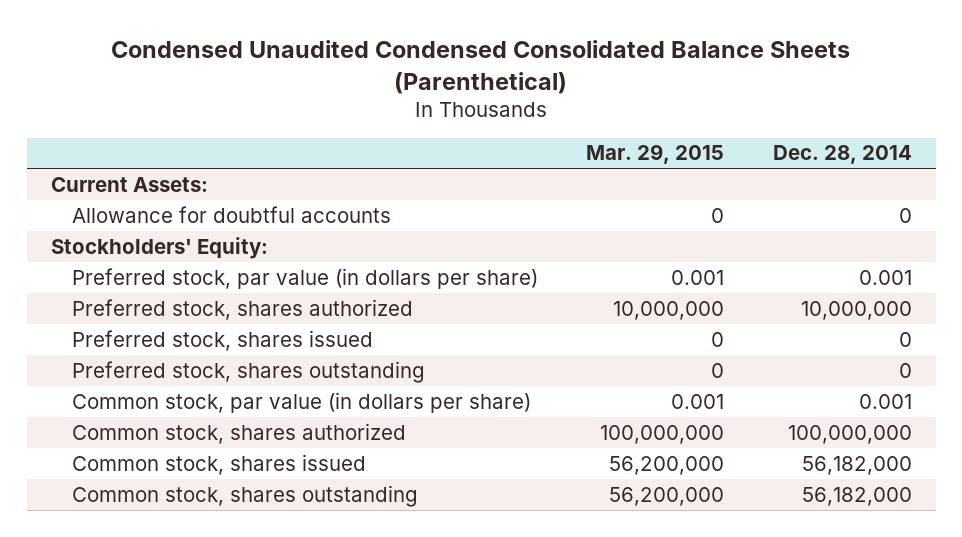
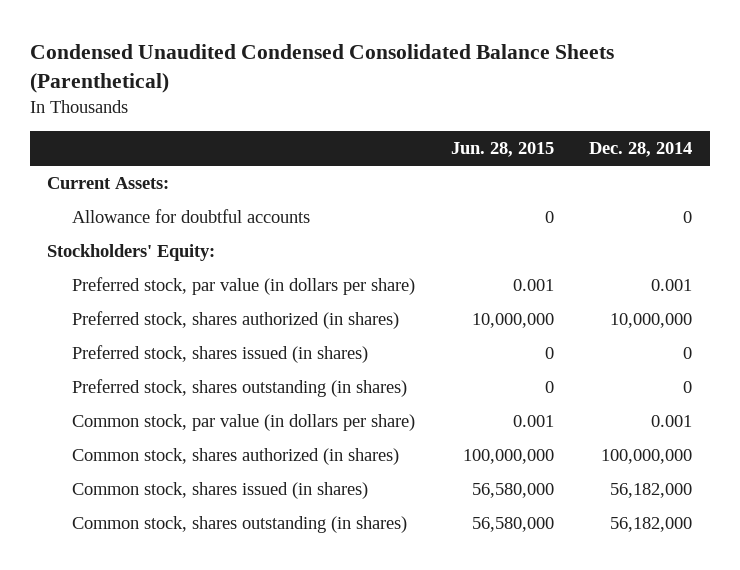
- | Mar. 29, 2015 | Dec. 28, 2014
+ | Jun. 28, 2015 | Dec. 28, 2014
- Preferred stock, shares authorized | 10,000,000 | 10,000,000
- Preferred stock, shares issued | 0 | 0
- Preferred stock, shares outstanding | 0 | 0
+ Preferred stock, shares authorized (in shares) | 10,000,000 | 10,000,000
+ Preferred stock, shares issued (in shares) | 0 | 0
+ Preferred stock, shares outstanding (in shares) | 0 | 0
- Common stock, shares authorized | 100,000,000 | 100,000,000
- Common stock, shares issued | 56,200,000 | 56,182,000
- Common stock, shares outstanding | 56,200,000 | 56,182,000
+ Common stock, shares authorized (in shares) | 100,000,000 | 100,000,000
+ Common stock, shares issued (in shares) | 56,580,000 | 56,182,000
+ Common stock, shares outstanding (in shares) | 56,580,000 | 56,182,000

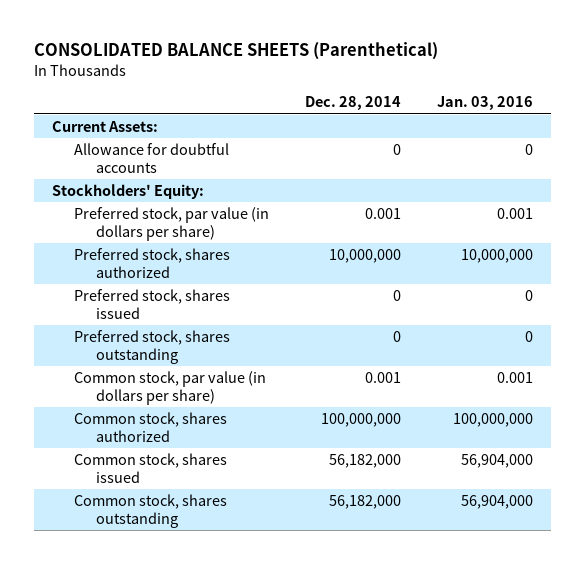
- Condensed Unaudited Condensed Consolidated Balance Sheets (Parenthetical)
+ CONSOLIDATED BALANCE SHEETS (Parenthetical)
- | Jun. 28, 2015 | Dec. 28, 2014
+ | Dec. 28, 2014 | Jan. 03, 2016
- Preferred stock, shares authorized (in shares) | 10,000,000 | 10,000,000
- Preferred stock, shares issued (in shares) | 0 | 0
- Preferred stock, shares outstanding (in shares) | 0 | 0
+ Preferred stock, shares authorized | 10,000,000 | 10,000,000
+ Preferred stock, shares issued | 0 | 0
+ Preferred stock, shares outstanding | 0 | 0
- Common stock, shares authorized (in shares) | 100,000,000 | 100,000,000
- Common stock, shares issued (in shares) | 56,580,000 | 56,182,000
- Common stock, shares outstanding (in shares) | 56,580,000 | 56,182,000
+ Common stock, shares authorized | 100,000,000 | 100,000,000
+ Common stock, shares issued | 56,182,000 | 56,904,000
+ Common stock, shares outstanding | 56,182,000 | 56,904,000

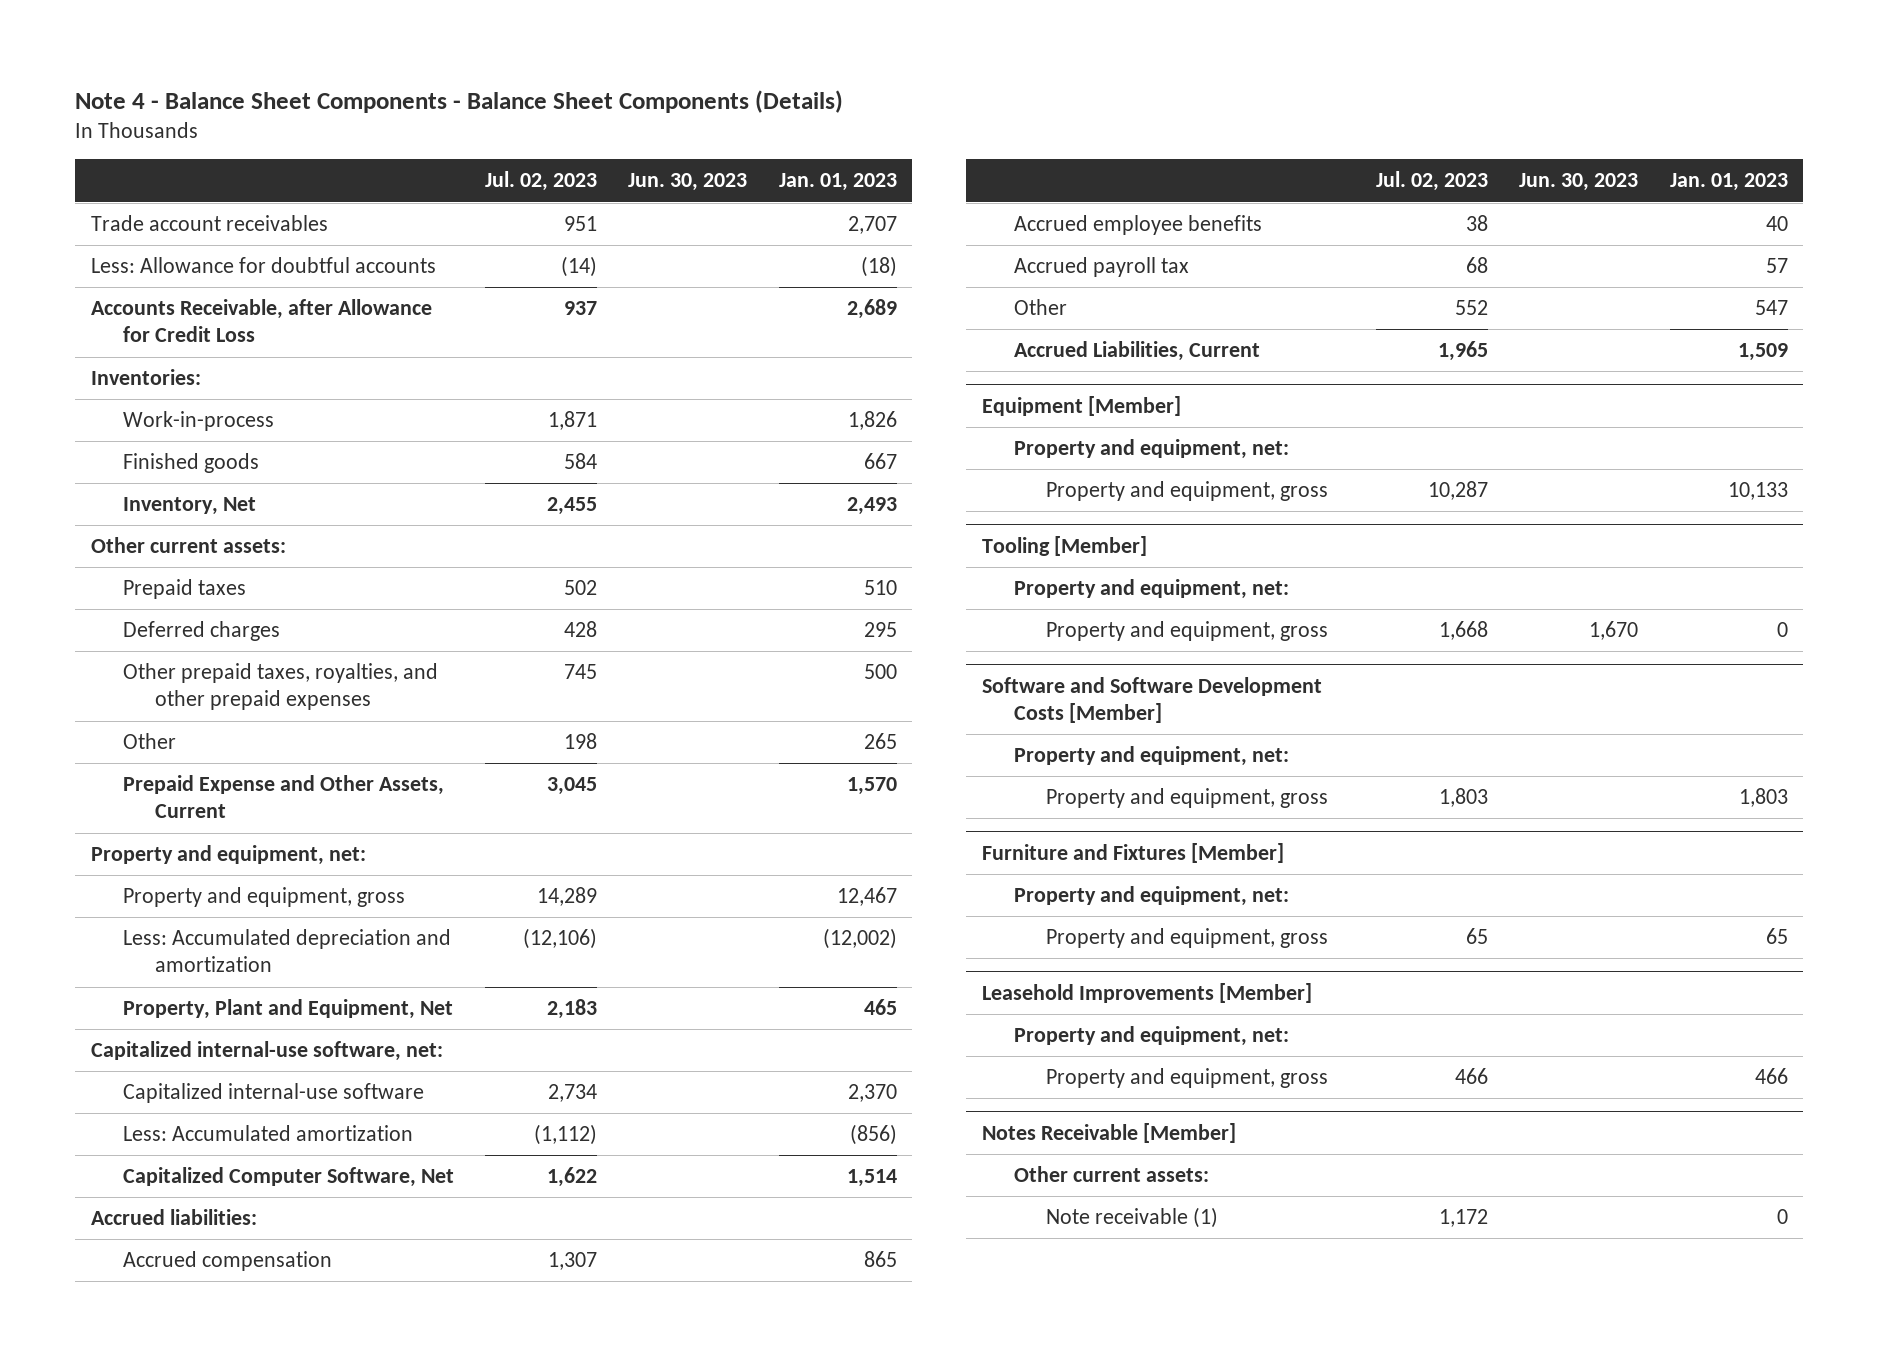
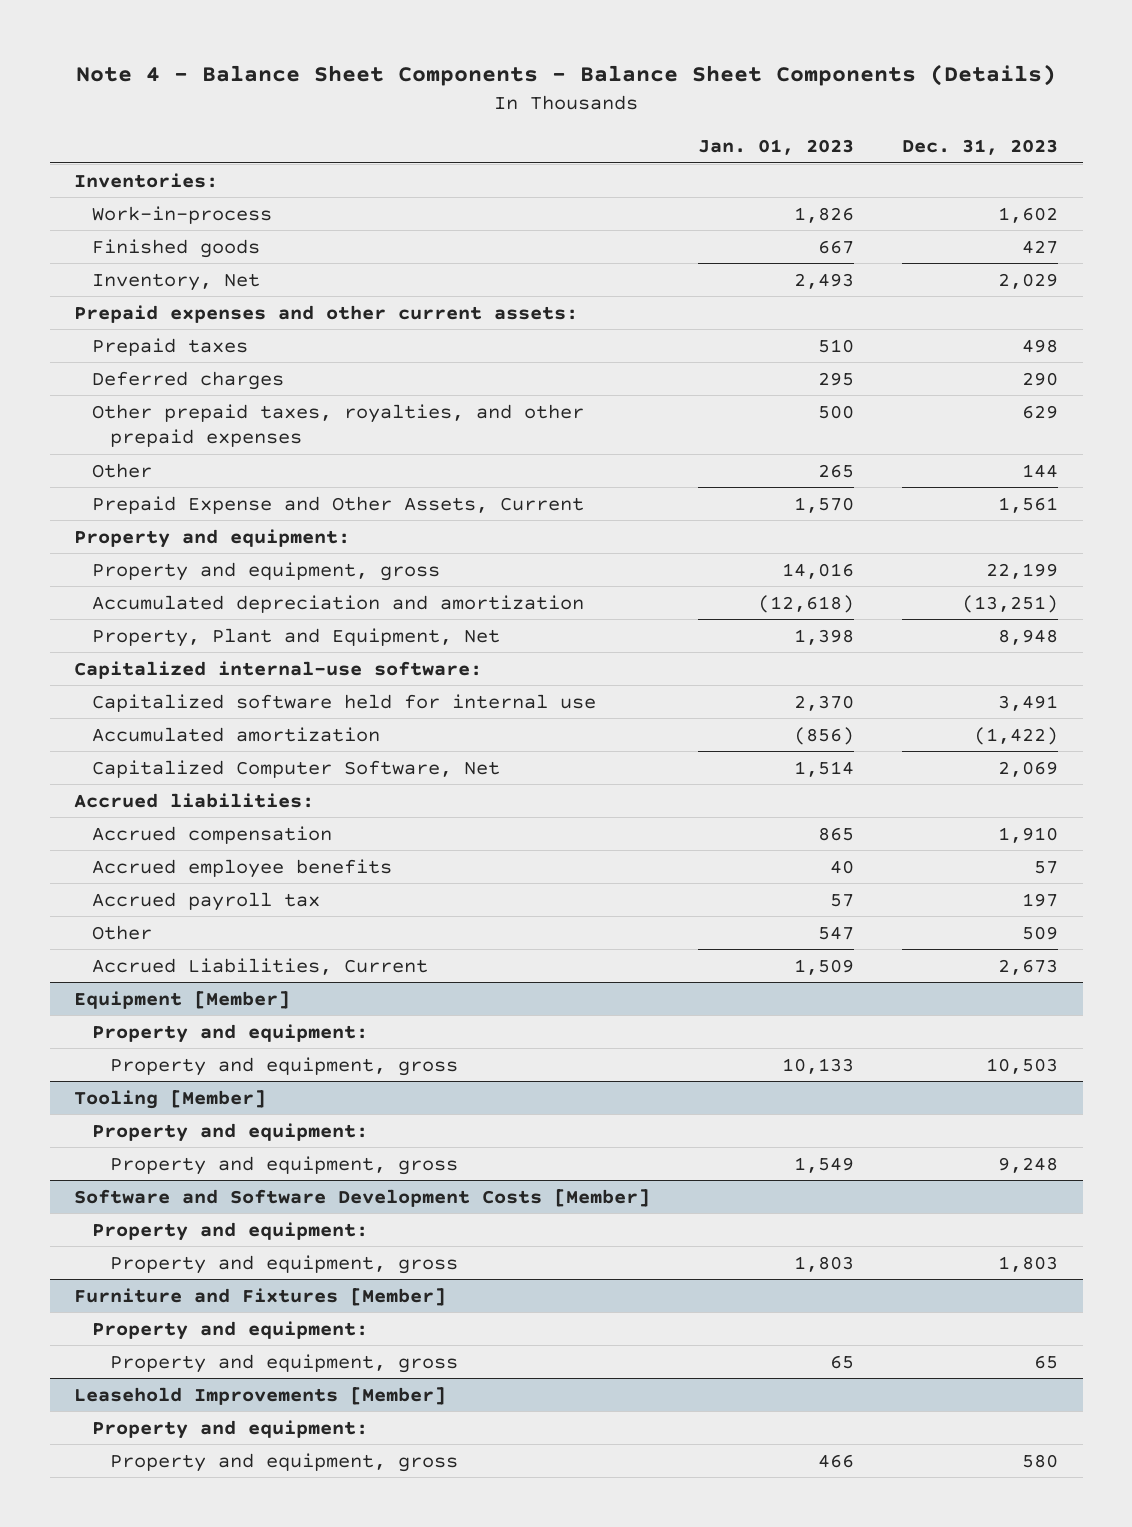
- | Jul. 02, 2023 | Jun. 30, 2023 | Jan. 01, 2023
+ | Jan. 01, 2023 | Dec. 31, 2023
- Trade account receivables | 951 | | 2,707
- Less: Allowance for doubtful accounts | (14) | | (18)
- Accounts Receivable, after Allowance for Credit Loss | 937 | | 2,689
- Other current assets:
+ Prepaid expenses and other current assets:
- Property and equipment, net:
- Property and equipment, gross | 14,289 | | 12,467
- Less: Accumulated depreciation and amortization | (12,106) | | (12,002)
- Property, Plant and Equipment, Net | 2,183 | | 465
- Capitalized internal-use software, net:
- Capitalized internal-use software | 2,734 | | 2,370
- Less: Accumulated amortization | (1,112) | | (856)
+ Property and equipment:
+ Property and equipment, gross | 14,016 | 22,199
+ Accumulated depreciation and amortization | (12,618) | (13,251)
+ Property, Plant and Equipment, Net | 1,398 | 8,948
+ Capitalized internal-use software:
+ Capitalized software held for internal use | 2,370 | 3,491
+ Accumulated amortization | (856) | (1,422)
@ Equipment [Member]
- Property and equipment, net:
+ Property and equipment:
@ Tooling [Member]
- Property and equipment, net:
- Property and equipment, gross | 1,668 | 1,670 | 0
+ Property and equipment:
+ Property and equipment, gross | 1,549 | 9,248
@ Software and Software Development Costs [Member]
- Property and equipment, net:
+ Property and equipment:
@ Furniture and Fixtures [Member]
- Property and equipment, net:
+ Property and equipment:
@ Leasehold Improvements [Member]
- Property and equipment, net:
+ Property and equipment:
- Notes Receivable [Member]
- Other current assets:
- Note receivable (1) | 1,172 | | 0

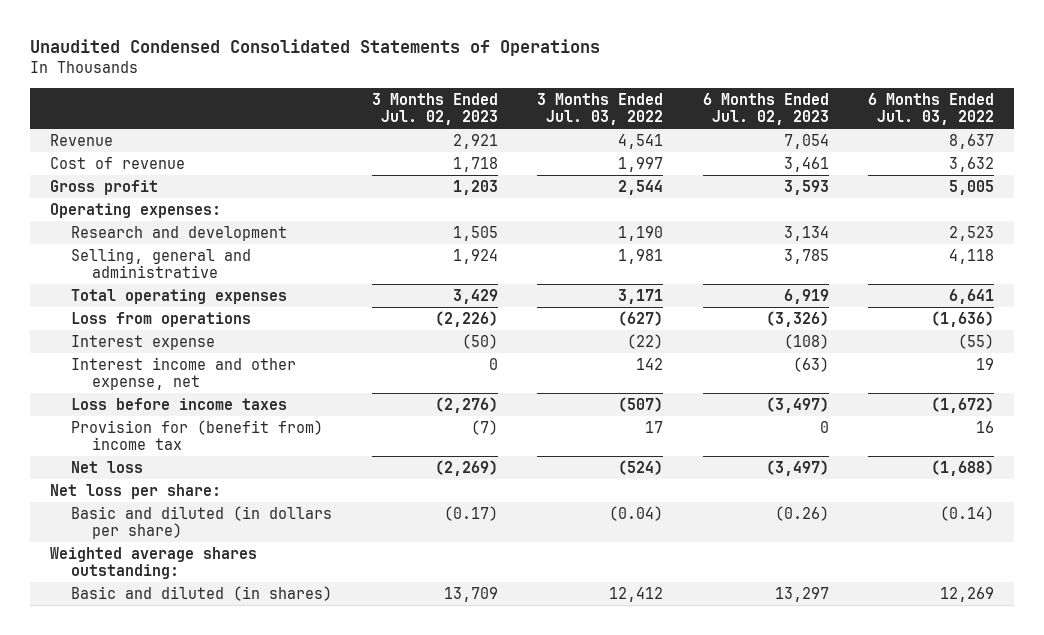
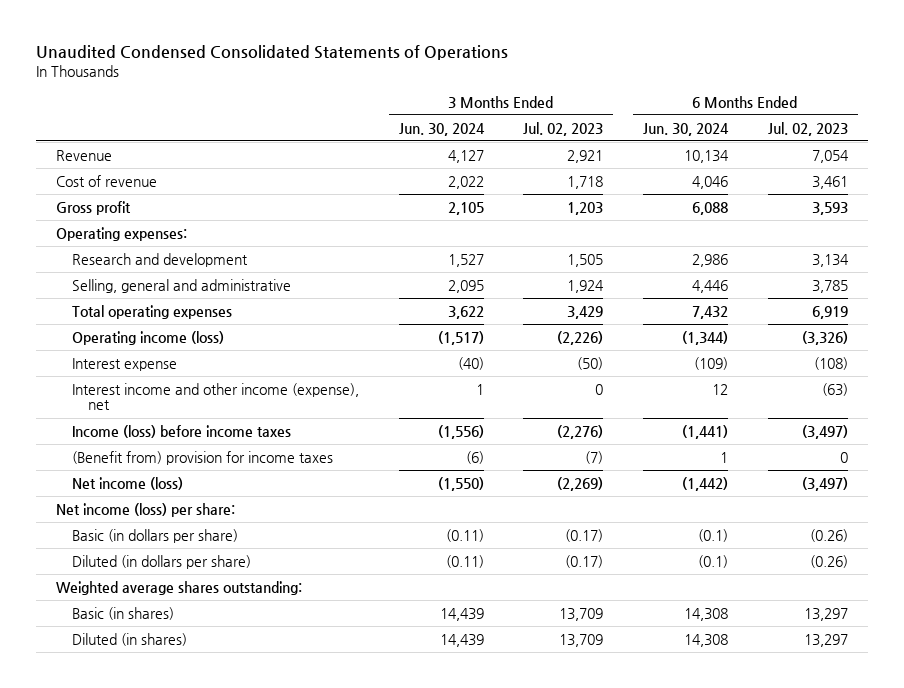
- | 3 Months Ended Jul. 02, 2023 | 3 Months Ended Jul. 03, 2022 | 6 Months Ended Jul. 02, 2023 | 6 Months Ended Jul. 03, 2022
+ | 3 Months Ended Jun. 30, 2024 | 3 Months Ended Jul. 02, 2023 | 6 Months Ended Jun. 30, 2024 | 6 Months Ended Jul. 02, 2023
- Loss from operations | (2,226) | (627) | (3,326) | (1,636)
+ Operating income (loss) | (1,517) | (2,226) | (1,344) | (3,326)
- Interest income and other expense, net | 0 | 142 | (63) | 19
- Loss before income taxes | (2,276) | (507) | (3,497) | (1,672)
- Provision for (benefit from) income tax | (7) | 17 | 0 | 16
- Net loss | (2,269) | (524) | (3,497) | (1,688)
- Net loss per share:
- Basic and diluted (in dollars per share) | (0.17) | (0.04) | (0.26) | (0.14)
+ Interest income and other income (expense), net | 1 | 0 | 12 | (63)
+ Income (loss) before income taxes | (1,556) | (2,276) | (1,441) | (3,497)
+ (Benefit from) provision for income taxes | (6) | (7) | 1 | 0
+ Net income (loss) | (1,550) | (2,269) | (1,442) | (3,497)
+ Net income (loss) per share:
+ Basic (in dollars per share) | (0.11) | (0.17) | (0.1) | (0.26)
+ Diluted (in dollars per share) | (0.11) | (0.17) | (0.1) | (0.26)
- Basic and diluted (in shares) | 13,709 | 12,412 | 13,297 | 12,269
+ Basic (in shares) | 14,439 | 13,709 | 14,308 | 13,297
+ Diluted (in shares) | 14,439 | 13,709 | 14,308 | 13,297

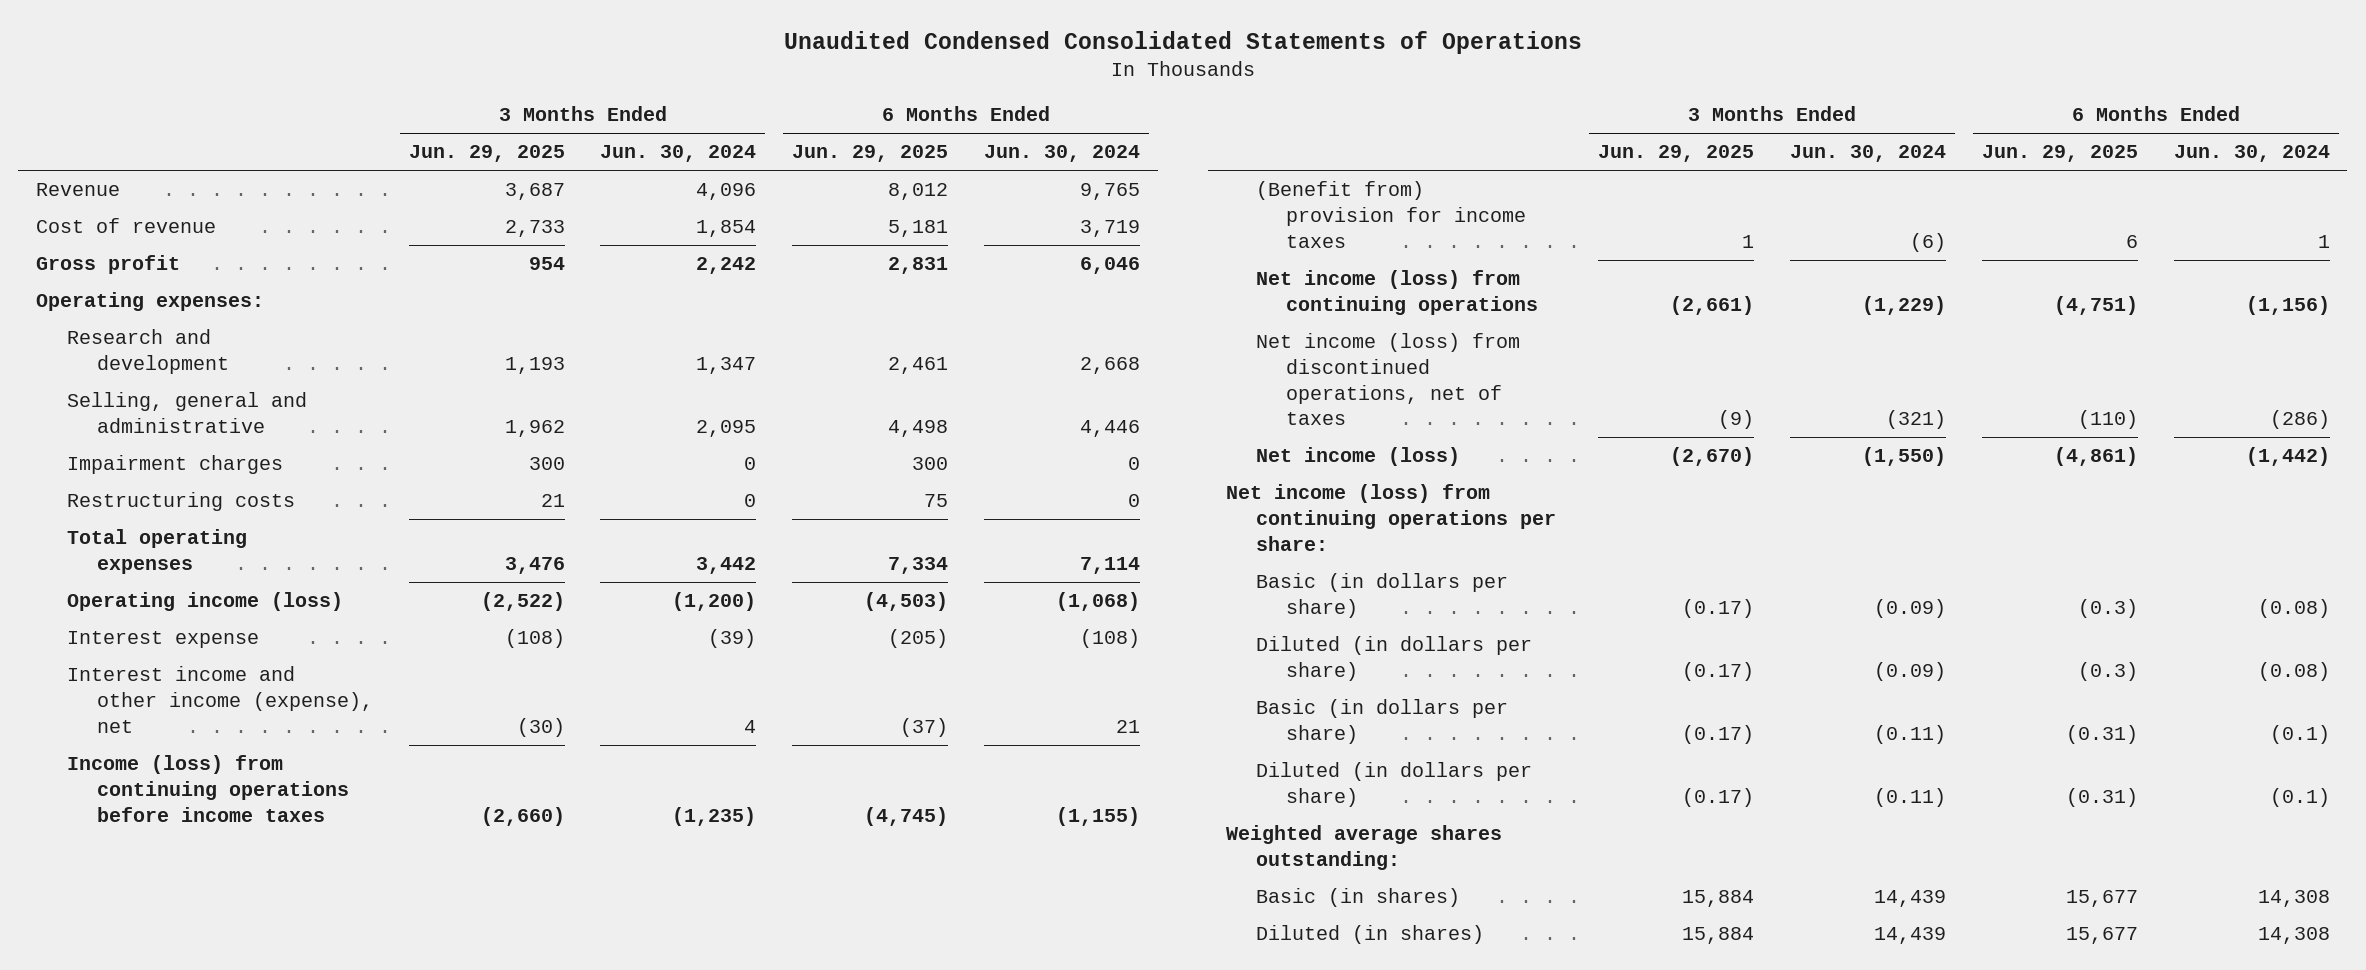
- | 3 Months Ended Jun. 30, 2024 | 3 Months Ended Jul. 02, 2023 | 6 Months Ended Jun. 30, 2024 | 6 Months Ended Jul. 02, 2023
+ | 3 Months Ended Jun. 29, 2025 | 3 Months Ended Jun. 30, 2024 | 6 Months Ended Jun. 29, 2025 | 6 Months Ended Jun. 30, 2024
- Revenue | 4,127 | 2,921 | 10,134 | 7,054
- Cost of revenue | 2,022 | 1,718 | 4,046 | 3,461
- Gross profit | 2,105 | 1,203 | 6,088 | 3,593
+ Revenue | 3,687 | 4,096 | 8,012 | 9,765
+ Cost of revenue | 2,733 | 1,854 | 5,181 | 3,719
+ Gross profit | 954 | 2,242 | 2,831 | 6,046
- Research and development | 1,527 | 1,505 | 2,986 | 3,134
+ Research and development | 1,193 | 1,347 | 2,461 | 2,668
- Total operating expenses | 3,622 | 3,429 | 7,432 | 6,919
- Operating income (loss) | (1,517) | (2,226) | (1,344) | (3,326)
- Interest expense | (40) | (50) | (109) | (108)
- Interest income and other income (expense), net | 1 | 0 | 12 | (63)
- Income (loss) before income taxes | (1,556) | (2,276) | (1,441) | (3,497)
+ Impairment charges | 300 | 0 | 300 | 0
+ Restructuring costs | 21 | 0 | 75 | 0
+ Total operating expenses | 3,476 | 3,442 | 7,334 | 7,114
+ Operating income (loss) | (2,522) | (1,200) | (4,503) | (1,068)
+ Interest expense | (108) | (39) | (205) | (108)
+ Interest income and other income (expense), net | (30) | 4 | (37) | 21
+ Income (loss) from continuing operations before income taxes | (2,660) | (1,235) | (4,745) | (1,155)
+ Net income (loss) from continuing operations | (2,661) | (1,229) | (4,751) | (1,156)
+ Net income (loss) from discontinued operations, net of taxes | (9) | (321) | (110) | (286)
- Net income (loss) per share:
+ Net income (loss) from continuing operations per share:
+ Basic (in dollars per share) | (0.17) | (0.09) | (0.3) | (0.08)
+ Diluted (in dollars per share) | (0.17) | (0.09) | (0.3) | (0.08)

